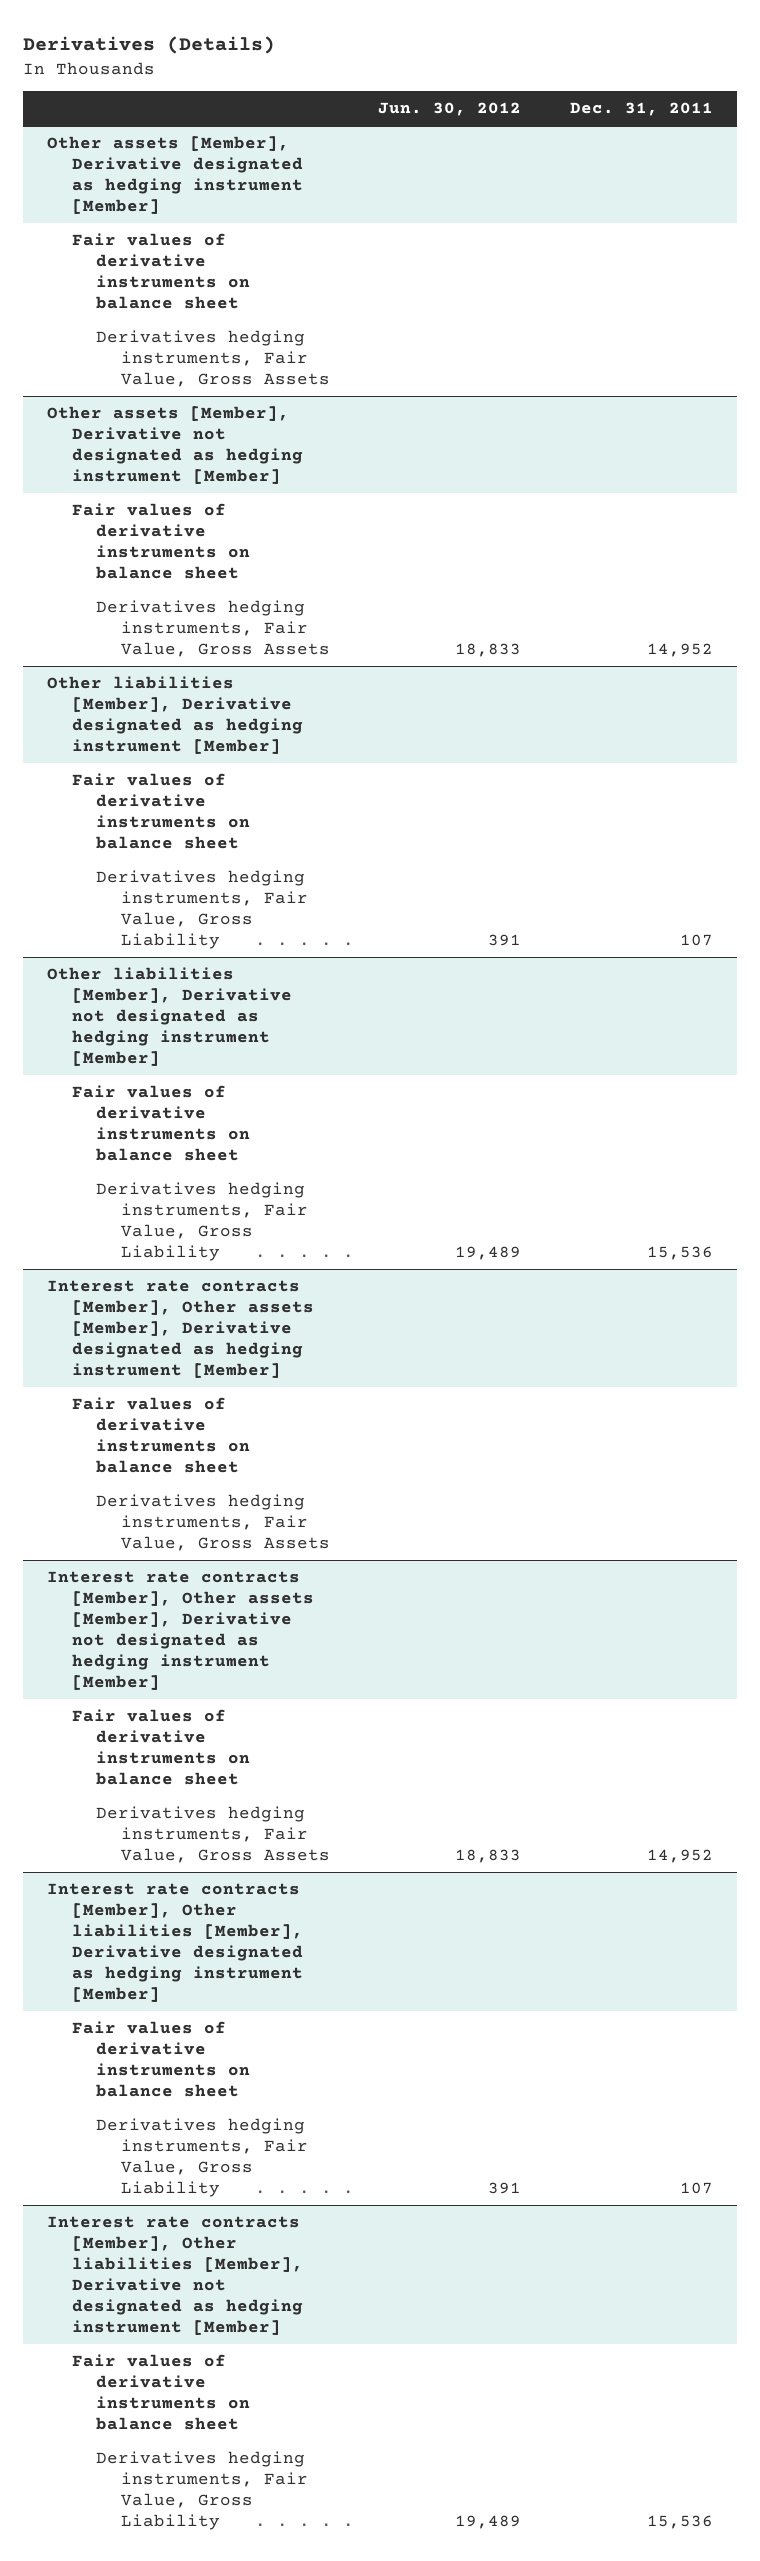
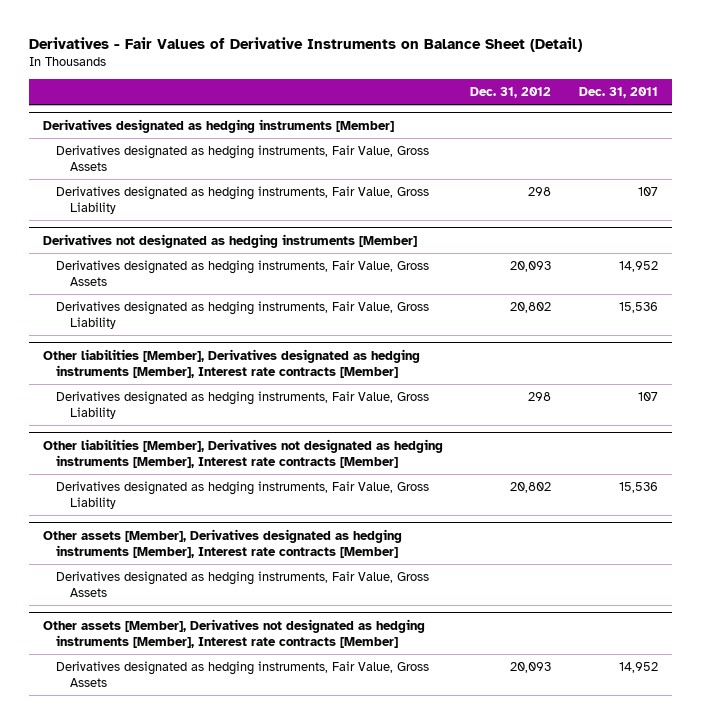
- Derivatives (Details)
+ Derivatives - Fair Values of Derivative Instruments on Balance Sheet (Detail)
- | Jun. 30, 2012 | Dec. 31, 2011
+ | Dec. 31, 2012 | Dec. 31, 2011
- Other assets [Member], Derivative designated as hedging instrument [Member]
- Fair values of derivative instruments on balance sheet
- Derivatives hedging instruments, Fair Value, Gross Assets
- Other assets [Member], Derivative not designated as hedging instrument [Member]
- Fair values of derivative instruments on balance sheet
- Derivatives hedging instruments, Fair Value, Gross Assets | 18,833 | 14,952
- Other liabilities [Member], Derivative designated as hedging instrument [Member]
- Fair values of derivative instruments on balance sheet
- Derivatives hedging instruments, Fair Value, Gross Liability | 391 | 107
- Other liabilities [Member], Derivative not designated as hedging instrument [Member]
- Fair values of derivative instruments on balance sheet
- Derivatives hedging instruments, Fair Value, Gross Liability | 19,489 | 15,536
- Interest rate contracts [Member], Other assets [Member], Derivative designated as hedging instrument [Member]
- Fair values of derivative instruments on balance sheet
- Derivatives hedging instruments, Fair Value, Gross Assets
- Interest rate contracts [Member], Other assets [Member], Derivative not designated as hedging instrument [Member]
- Fair values of derivative instruments on balance sheet
- Derivatives hedging instruments, Fair Value, Gross Assets | 18,833 | 14,952
- Interest rate contracts [Member], Other liabilities [Member], Derivative designated as hedging instrument [Member]
- Fair values of derivative instruments on balance sheet
- Derivatives hedging instruments, Fair Value, Gross Liability | 391 | 107
- Interest rate contracts [Member], Other liabilities [Member], Derivative not designated as hedging instrument [Member]
- Fair values of derivative instruments on balance sheet
- Derivatives hedging instruments, Fair Value, Gross Liability | 19,489 | 15,536
+ Derivatives designated as hedging instruments [Member]
+ Derivatives designated as hedging instruments, Fair Value, Gross Assets
+ Derivatives designated as hedging instruments, Fair Value, Gross Liability | 298 | 107
+ Derivatives not designated as hedging instruments [Member]
+ Derivatives designated as hedging instruments, Fair Value, Gross Assets | 20,093 | 14,952
+ Derivatives designated as hedging instruments, Fair Value, Gross Liability | 20,802 | 15,536
+ Other liabilities [Member], Derivatives designated as hedging instruments [Member], Interest rate contracts [Member]
+ Derivatives designated as hedging instruments, Fair Value, Gross Liability | 298 | 107
+ Other liabilities [Member], Derivatives not designated as hedging instruments [Member], Interest rate contracts [Member]
+ Derivatives designated as hedging instruments, Fair Value, Gross Liability | 20,802 | 15,536
+ Other assets [Member], Derivatives designated as hedging instruments [Member], Interest rate contracts [Member]
+ Derivatives designated as hedging instruments, Fair Value, Gross Assets
+ Other assets [Member], Derivatives not designated as hedging instruments [Member], Interest rate contracts [Member]
+ Derivatives designated as hedging instruments, Fair Value, Gross Assets | 20,093 | 14,952

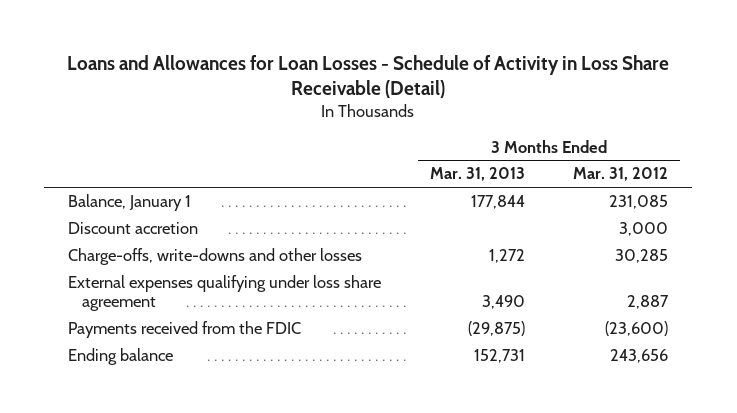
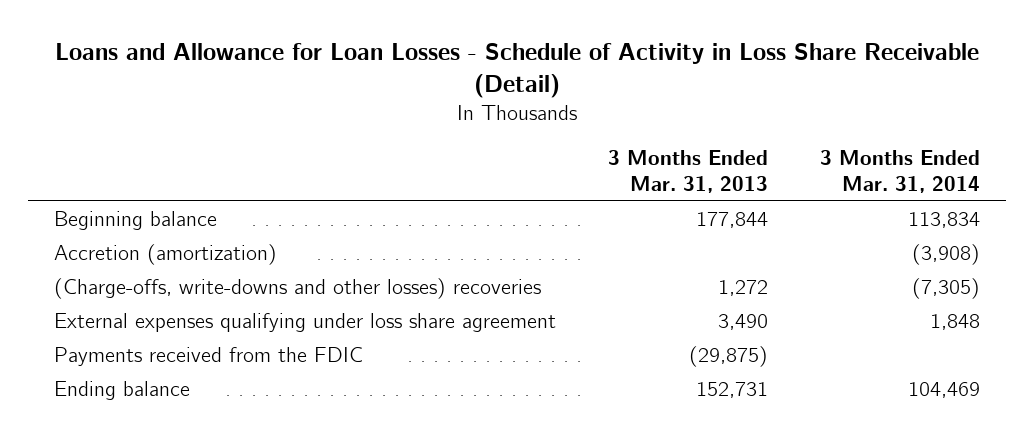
- Loans and Allowances for Loan Losses - Schedule of Activity in Loss Share Receivable (Detail)
+ Loans and Allowance for Loan Losses - Schedule of Activity in Loss Share Receivable (Detail)
- | 3 Months Ended Mar. 31, 2013 | 3 Months Ended Mar. 31, 2012
+ | 3 Months Ended Mar. 31, 2013 | 3 Months Ended Mar. 31, 2014
- Balance, January 1 | 177,844 | 231,085
- Discount accretion | | 3,000
- Charge-offs, write-downs and other losses | 1,272 | 30,285
+ Beginning balance | 177,844 | 113,834
+ Accretion (amortization) | | (3,908)
+ (Charge-offs, write-downs and other losses) recoveries | 1,272 | (7,305)

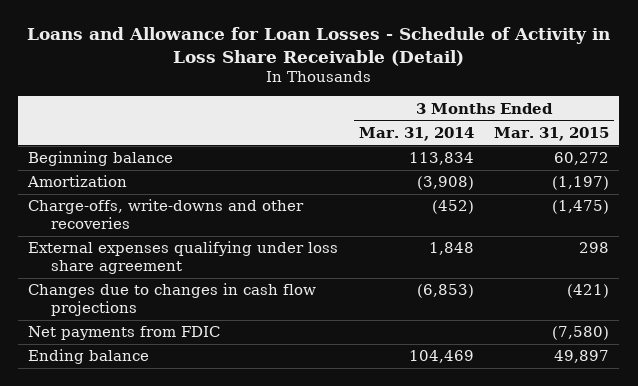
- | 3 Months Ended Mar. 31, 2013 | 3 Months Ended Mar. 31, 2014
+ | 3 Months Ended Mar. 31, 2014 | 3 Months Ended Mar. 31, 2015
- Accretion (amortization) | | (3,908)
- (Charge-offs, write-downs and other losses) recoveries | 1,272 | (7,305)
+ Amortization | (3,908) | (1,197)
+ Charge-offs, write-downs and other recoveries | (452) | (1,475)
- Payments received from the FDIC | (29,875) |
+ Changes due to changes in cash flow projections | (6,853) | (421)
+ Net payments from FDIC | | (7,580)

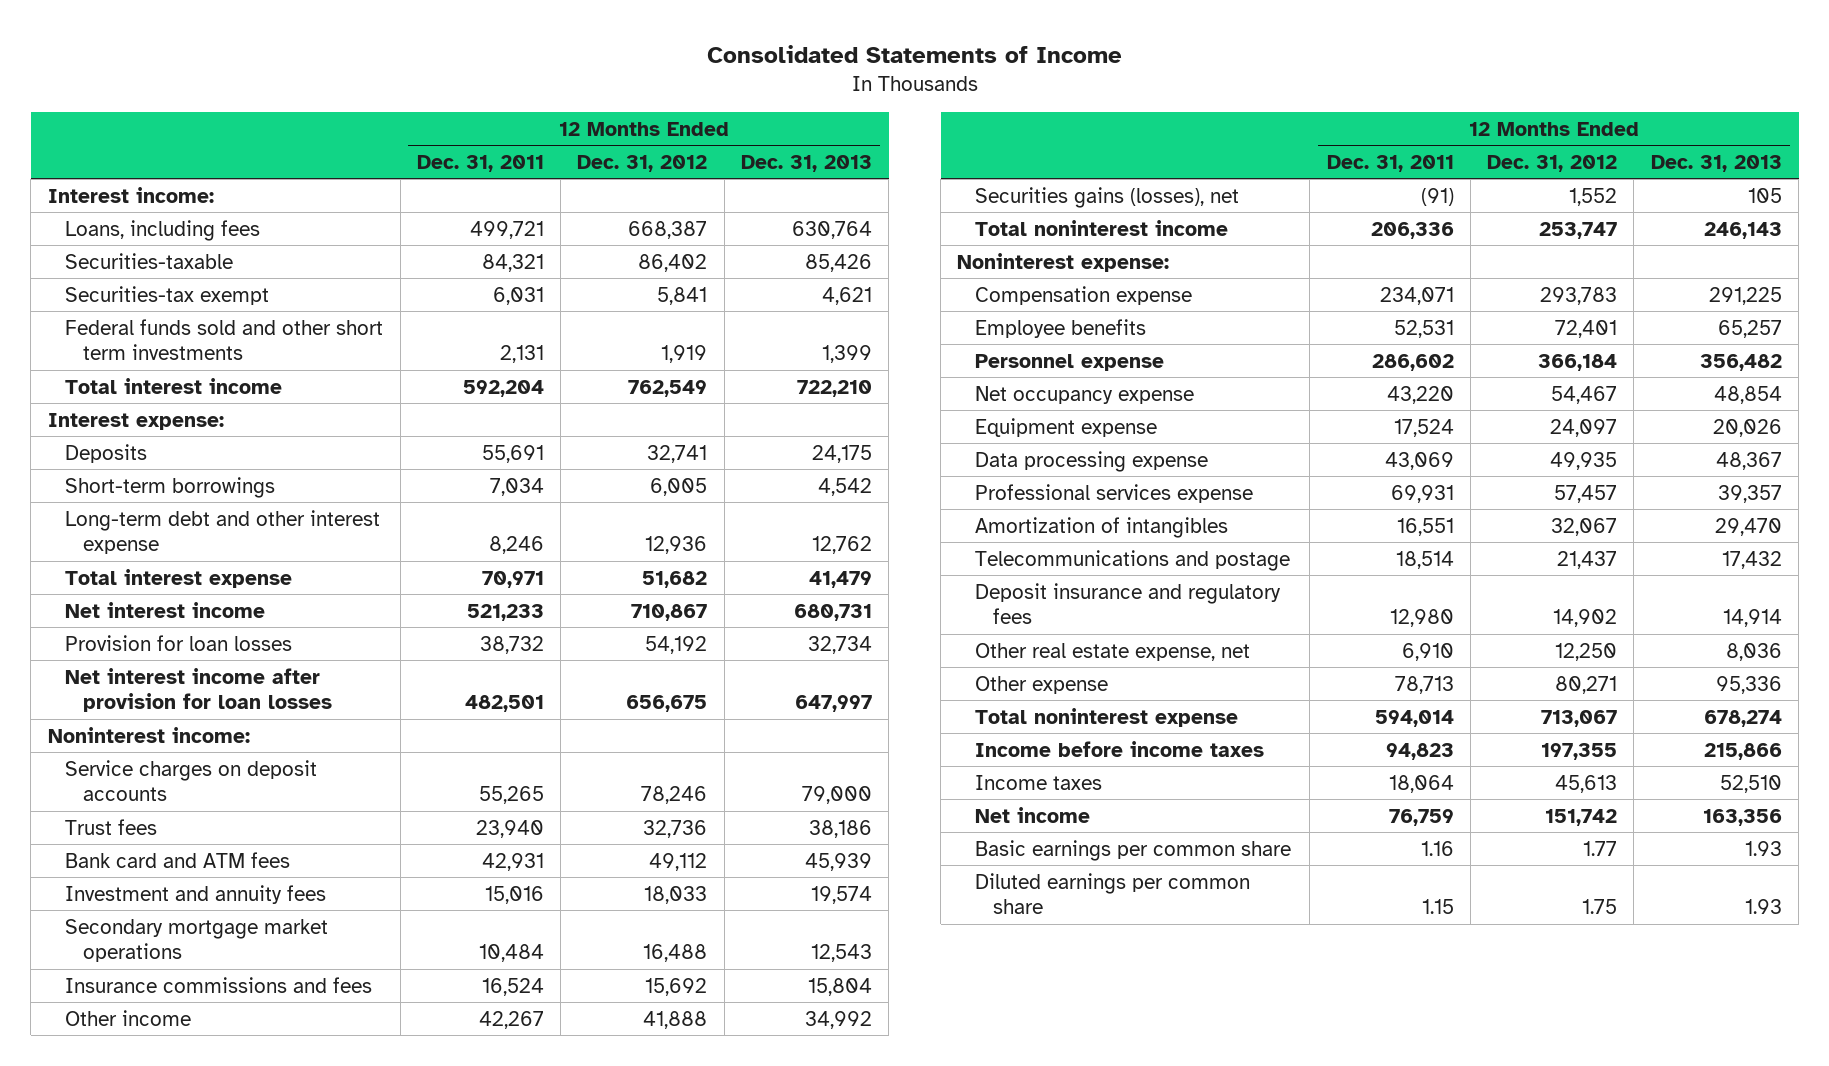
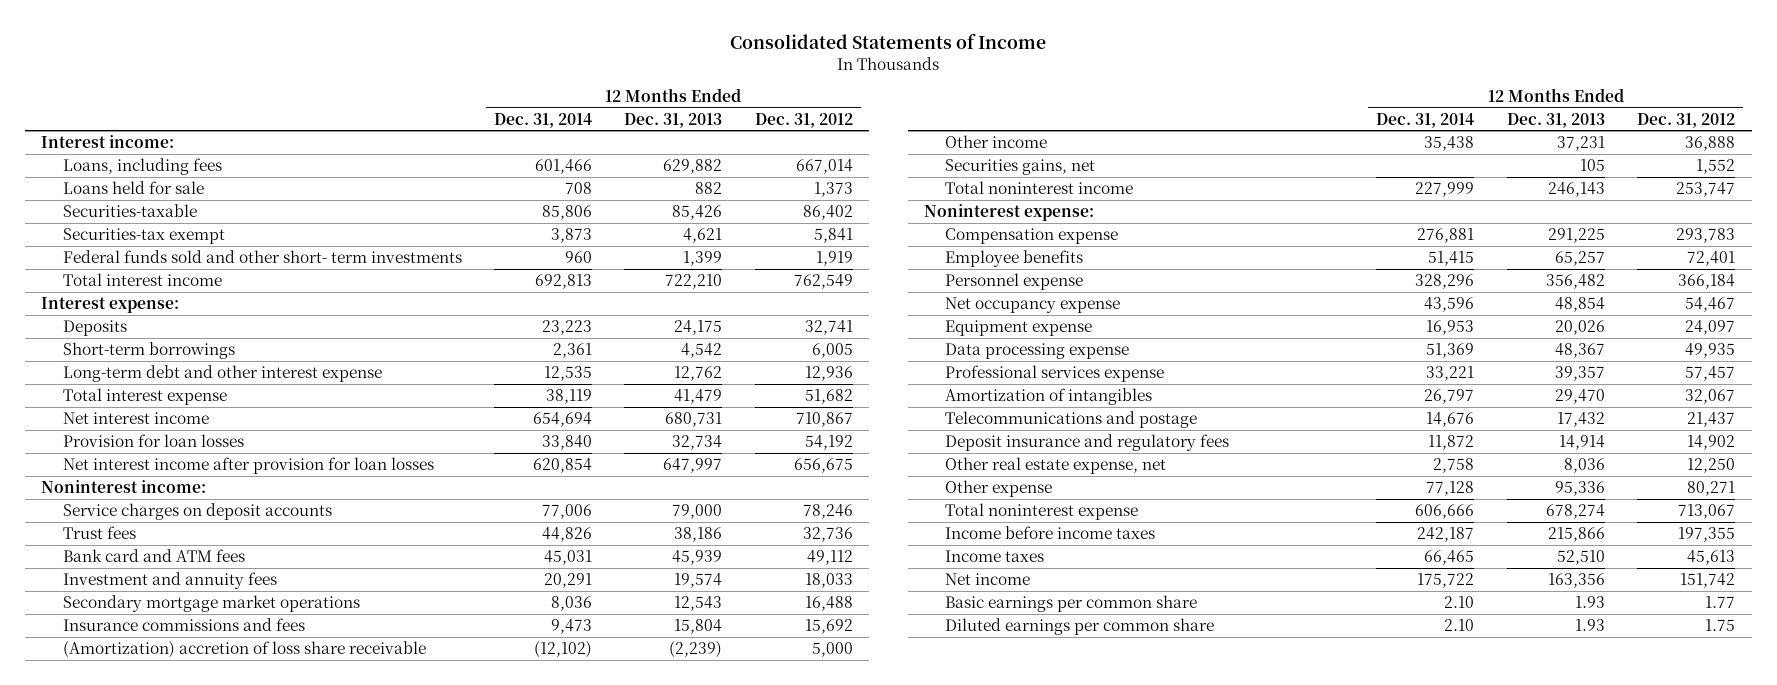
- | 12 Months Ended Dec. 31, 2011 | 12 Months Ended Dec. 31, 2012 | 12 Months Ended Dec. 31, 2013
+ | 12 Months Ended Dec. 31, 2014 | 12 Months Ended Dec. 31, 2013 | 12 Months Ended Dec. 31, 2012
- Loans, including fees | 499,721 | 668,387 | 630,764
+ Loans, including fees | 601,466 | 629,882 | 667,014
+ Loans held for sale | 708 | 882 | 1,373
- Federal funds sold and other short term investments | 2,131 | 1,919 | 1,399
+ Federal funds sold and other short- term investments | 960 | 1,399 | 1,919
- Other income | 42,267 | 41,888 | 34,992
- Securities gains (losses), net | (91) | 1,552 | 105
+ (Amortization) accretion of loss share receivable | (12,102) | (2,239) | 5,000
+ Other income | 35,438 | 37,231 | 36,888
+ Securities gains, net | | 105 | 1,552

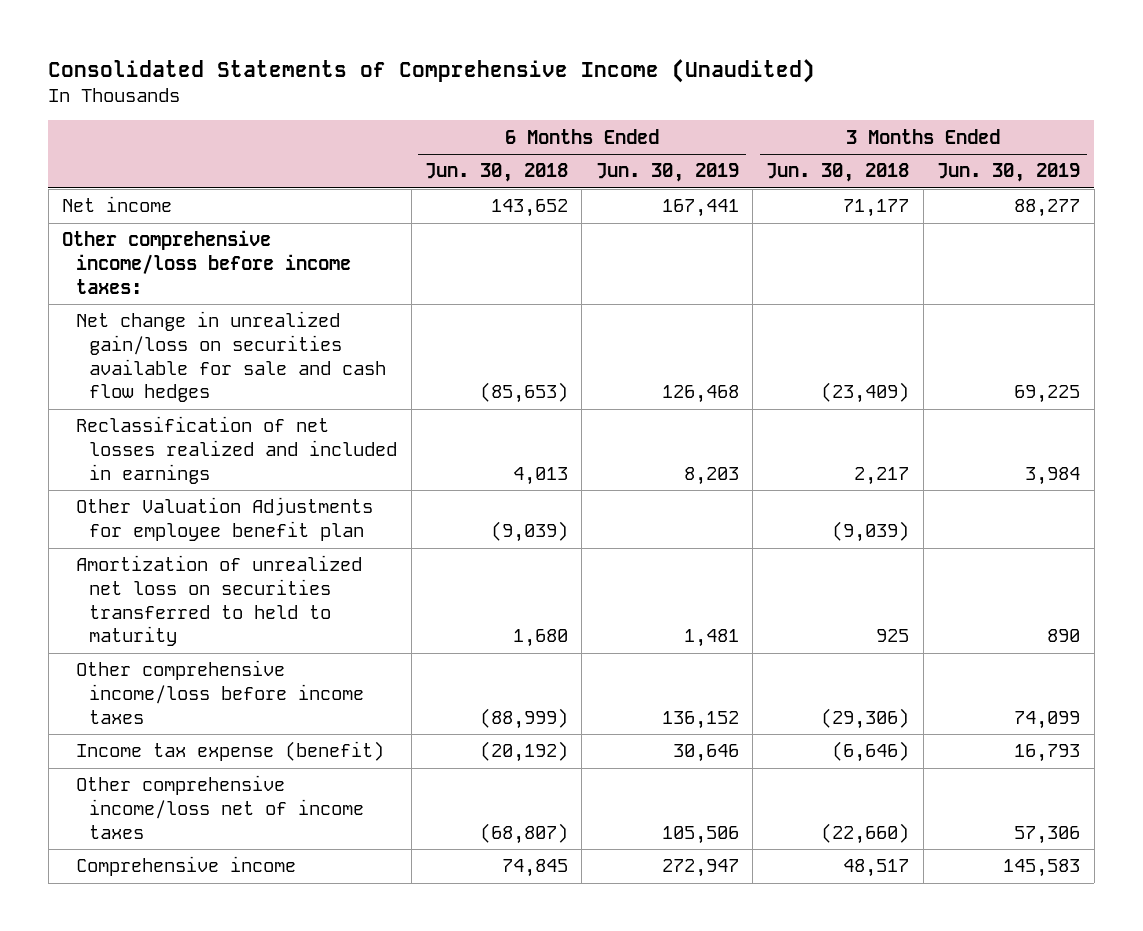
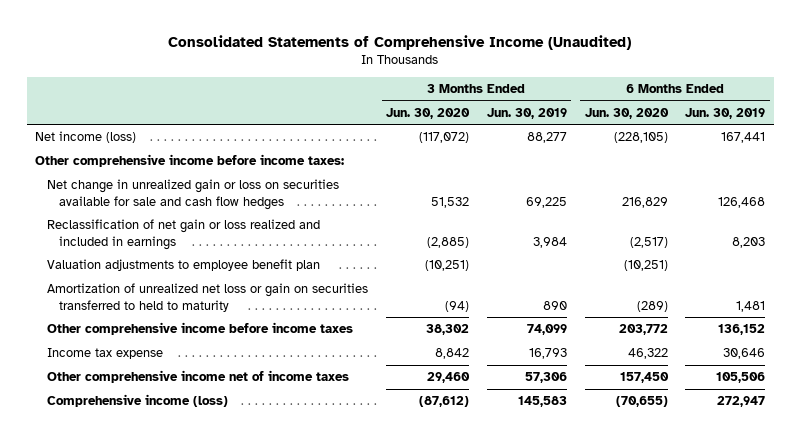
- | 6 Months Ended Jun. 30, 2018 | 6 Months Ended Jun. 30, 2019 | 3 Months Ended Jun. 30, 2018 | 3 Months Ended Jun. 30, 2019
+ | 3 Months Ended Jun. 30, 2020 | 3 Months Ended Jun. 30, 2019 | 6 Months Ended Jun. 30, 2020 | 6 Months Ended Jun. 30, 2019
- Net income | 143,652 | 167,441 | 71,177 | 88,277
- Other comprehensive income/loss before income taxes:
- Net change in unrealized gain/loss on securities available for sale and cash flow hedges | (85,653) | 126,468 | (23,409) | 69,225
- Reclassification of net losses realized and included in earnings | 4,013 | 8,203 | 2,217 | 3,984
- Other Valuation Adjustments for employee benefit plan | (9,039) | | (9,039) |
- Amortization of unrealized net loss on securities transferred to held to maturity | 1,680 | 1,481 | 925 | 890
- Other comprehensive income/loss before income taxes | (88,999) | 136,152 | (29,306) | 74,099
- Income tax expense (benefit) | (20,192) | 30,646 | (6,646) | 16,793
- Other comprehensive income/loss net of income taxes | (68,807) | 105,506 | (22,660) | 57,306
- Comprehensive income | 74,845 | 272,947 | 48,517 | 145,583
+ Net income (loss) | (117,072) | 88,277 | (228,105) | 167,441
+ Other comprehensive income before income taxes:
+ Net change in unrealized gain or loss on securities available for sale and cash flow hedges | 51,532 | 69,225 | 216,829 | 126,468
+ Reclassification of net gain or loss realized and included in earnings | (2,885) | 3,984 | (2,517) | 8,203
+ Valuation adjustments to employee benefit plan | (10,251) | | (10,251) |
+ Amortization of unrealized net loss or gain on securities transferred to held to maturity | (94) | 890 | (289) | 1,481
+ Other comprehensive income before income taxes | 38,302 | 74,099 | 203,772 | 136,152
+ Income tax expense | 8,842 | 16,793 | 46,322 | 30,646
+ Other comprehensive income net of income taxes | 29,460 | 57,306 | 157,450 | 105,506
+ Comprehensive income (loss) | (87,612) | 145,583 | (70,655) | 272,947

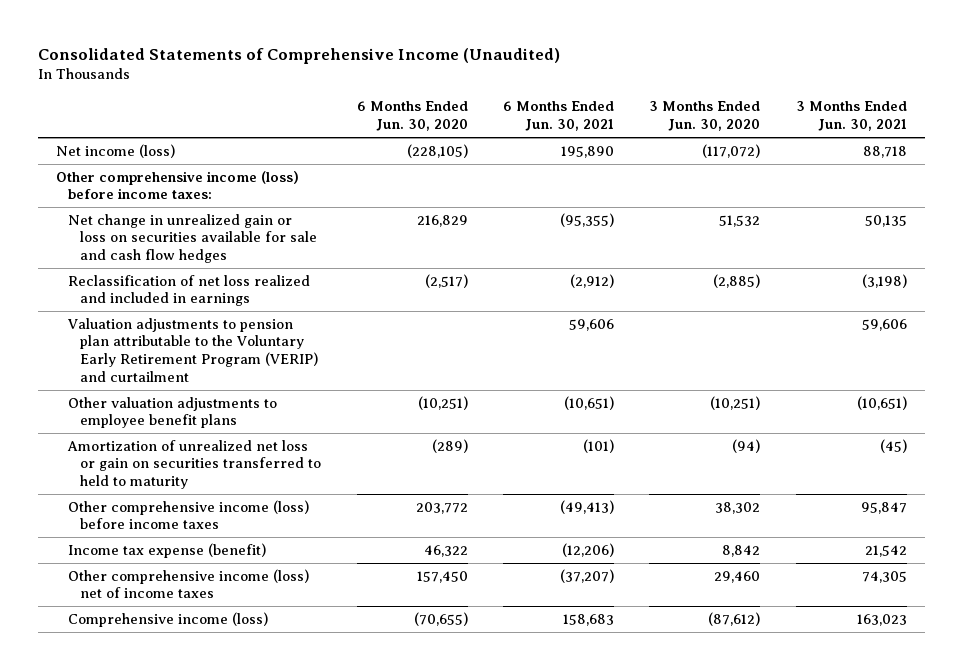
- | 3 Months Ended Jun. 30, 2020 | 3 Months Ended Jun. 30, 2019 | 6 Months Ended Jun. 30, 2020 | 6 Months Ended Jun. 30, 2019
+ | 6 Months Ended Jun. 30, 2020 | 6 Months Ended Jun. 30, 2021 | 3 Months Ended Jun. 30, 2020 | 3 Months Ended Jun. 30, 2021
- Other comprehensive income before income taxes:
+ Other comprehensive income (loss) before income taxes:
- Reclassification of net gain or loss realized and included in earnings | (2,885) | 3,984 | (2,517) | 8,203
- Valuation adjustments to employee benefit plan | (10,251) | | (10,251) |
+ Reclassification of net loss realized and included in earnings | (2,517) | (2,912) | (2,885) | (3,198)
+ Valuation adjustments to pension plan attributable to the Voluntary Early Retirement Program (VERIP) and curtailment | | 59,606 | | 59,606
+ Other valuation adjustments to employee benefit plans | (10,251) | (10,651) | (10,251) | (10,651)
- Other comprehensive income before income taxes | 38,302 | 74,099 | 203,772 | 136,152
- Income tax expense | 8,842 | 16,793 | 46,322 | 30,646
- Other comprehensive income net of income taxes | 29,460 | 57,306 | 157,450 | 105,506
+ Other comprehensive income (loss) before income taxes | 203,772 | (49,413) | 38,302 | 95,847
+ Income tax expense (benefit) | 46,322 | (12,206) | 8,842 | 21,542
+ Other comprehensive income (loss) net of income taxes | 157,450 | (37,207) | 29,460 | 74,305

